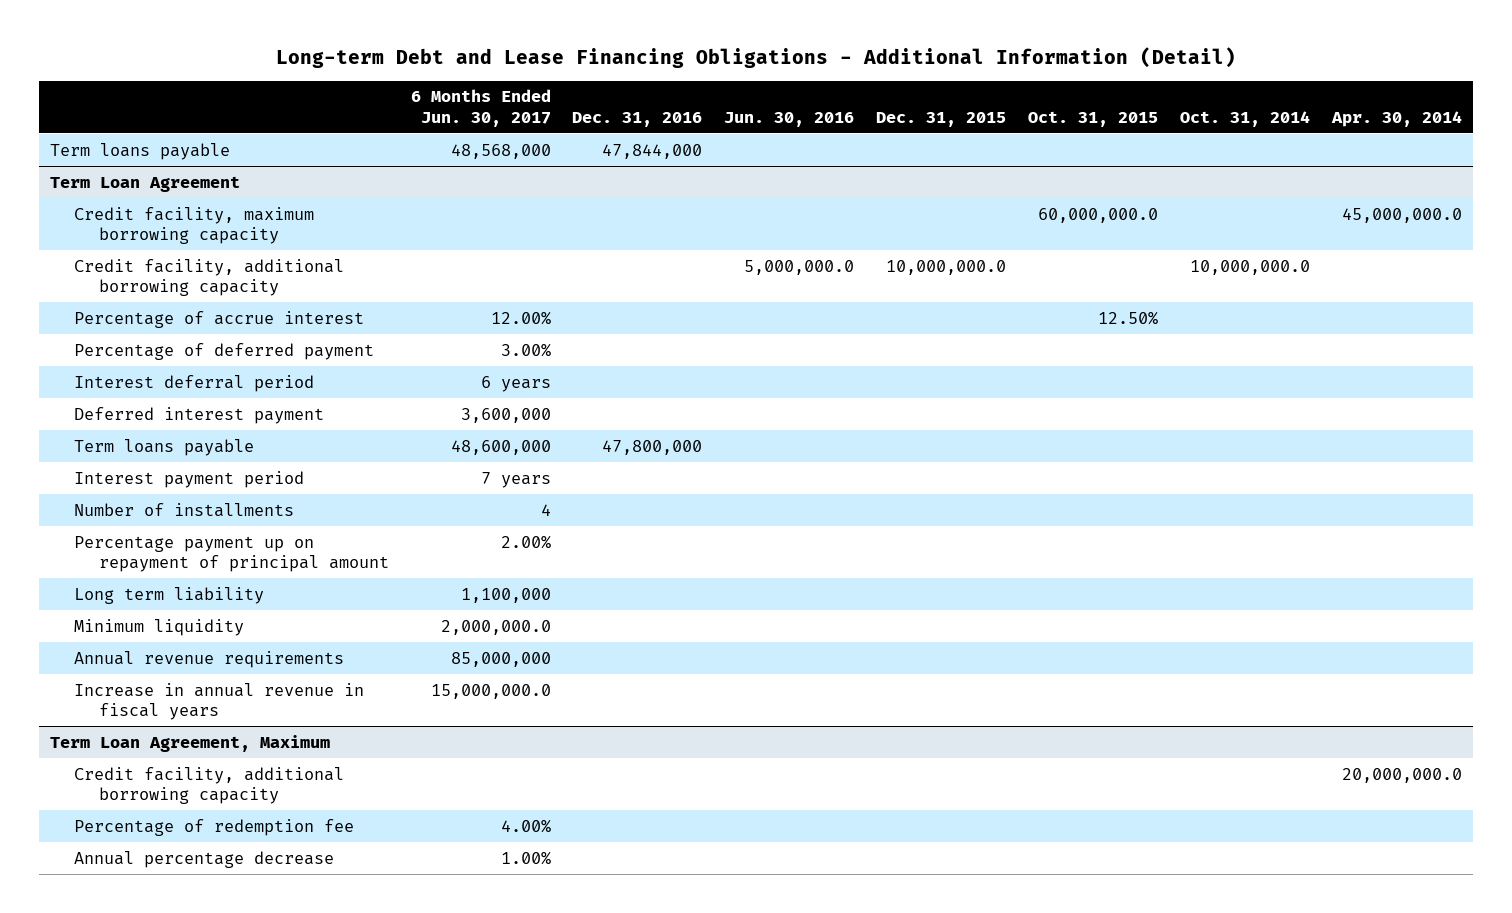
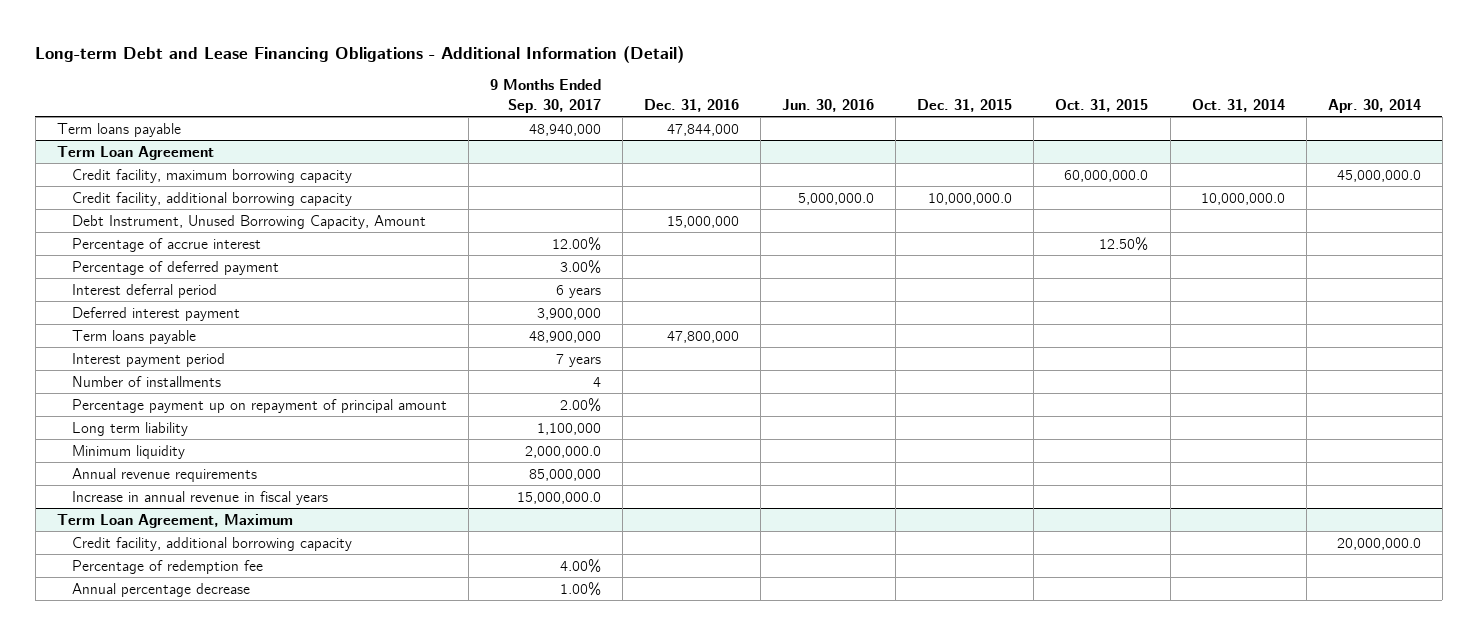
- | 6 Months Ended Jun. 30, 2017 | Dec. 31, 2016 | Jun. 30, 2016 | Dec. 31, 2015 | Oct. 31, 2015 | Oct. 31, 2014 | Apr. 30, 2014
+ | 9 Months Ended Sep. 30, 2017 | Dec. 31, 2016 | Jun. 30, 2016 | Dec. 31, 2015 | Oct. 31, 2015 | Oct. 31, 2014 | Apr. 30, 2014
@ Term Loan Agreement
+ Debt Instrument, Unused Borrowing Capacity, Amount | | 15,000,000 | | | | |

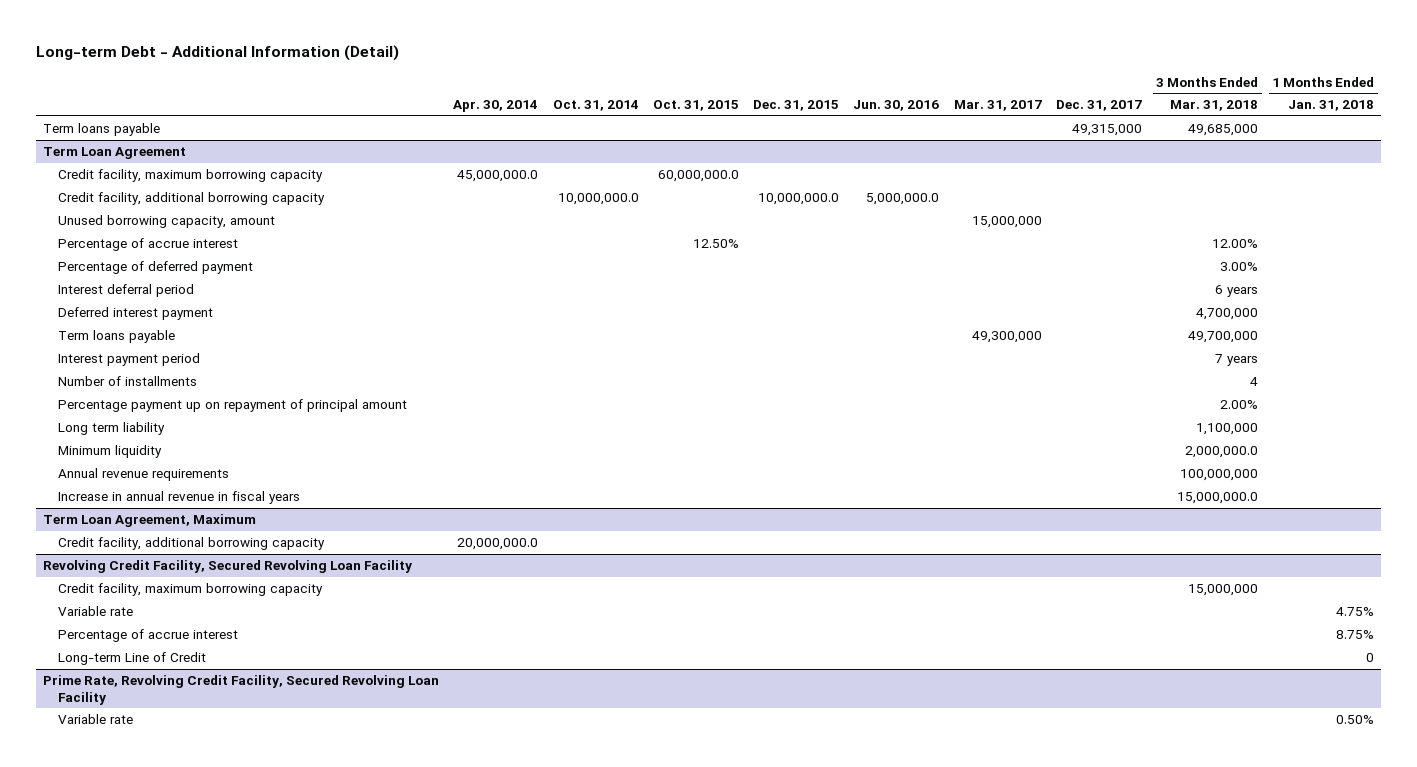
- Long-term Debt and Lease Financing Obligations - Additional Information (Detail)
+ Long-term Debt - Additional Information (Detail)
- | 9 Months Ended Sep. 30, 2017 | Dec. 31, 2016 | Jun. 30, 2016 | Dec. 31, 2015 | Oct. 31, 2015 | Oct. 31, 2014 | Apr. 30, 2014
+ | Apr. 30, 2014 | Oct. 31, 2014 | Oct. 31, 2015 | Dec. 31, 2015 | Jun. 30, 2016 | Mar. 31, 2017 | Dec. 31, 2017 | 3 Months Ended Mar. 31, 2018 | 1 Months Ended Jan. 31, 2018
@ Term Loan Agreement
- Debt Instrument, Unused Borrowing Capacity, Amount | | 15,000,000 | | | | |
+ Unused borrowing capacity, amount | | | | | | 15,000,000 | | |
@ Term Loan Agreement, Maximum
- Percentage of redemption fee | 4.00% | | | | | |
- Annual percentage decrease | 1.00% | | | | | |
+ Revolving Credit Facility, Secured Revolving Loan Facility
+ Credit facility, maximum borrowing capacity | | | | | | | | 15,000,000 |
+ Variable rate | | | | | | | | | 4.75%
+ Percentage of accrue interest | | | | | | | | | 8.75%
+ Long-term Line of Credit | | | | | | | | | 0
+ Prime Rate, Revolving Credit Facility, Secured Revolving Loan Facility
+ Variable rate | | | | | | | | | 0.50%

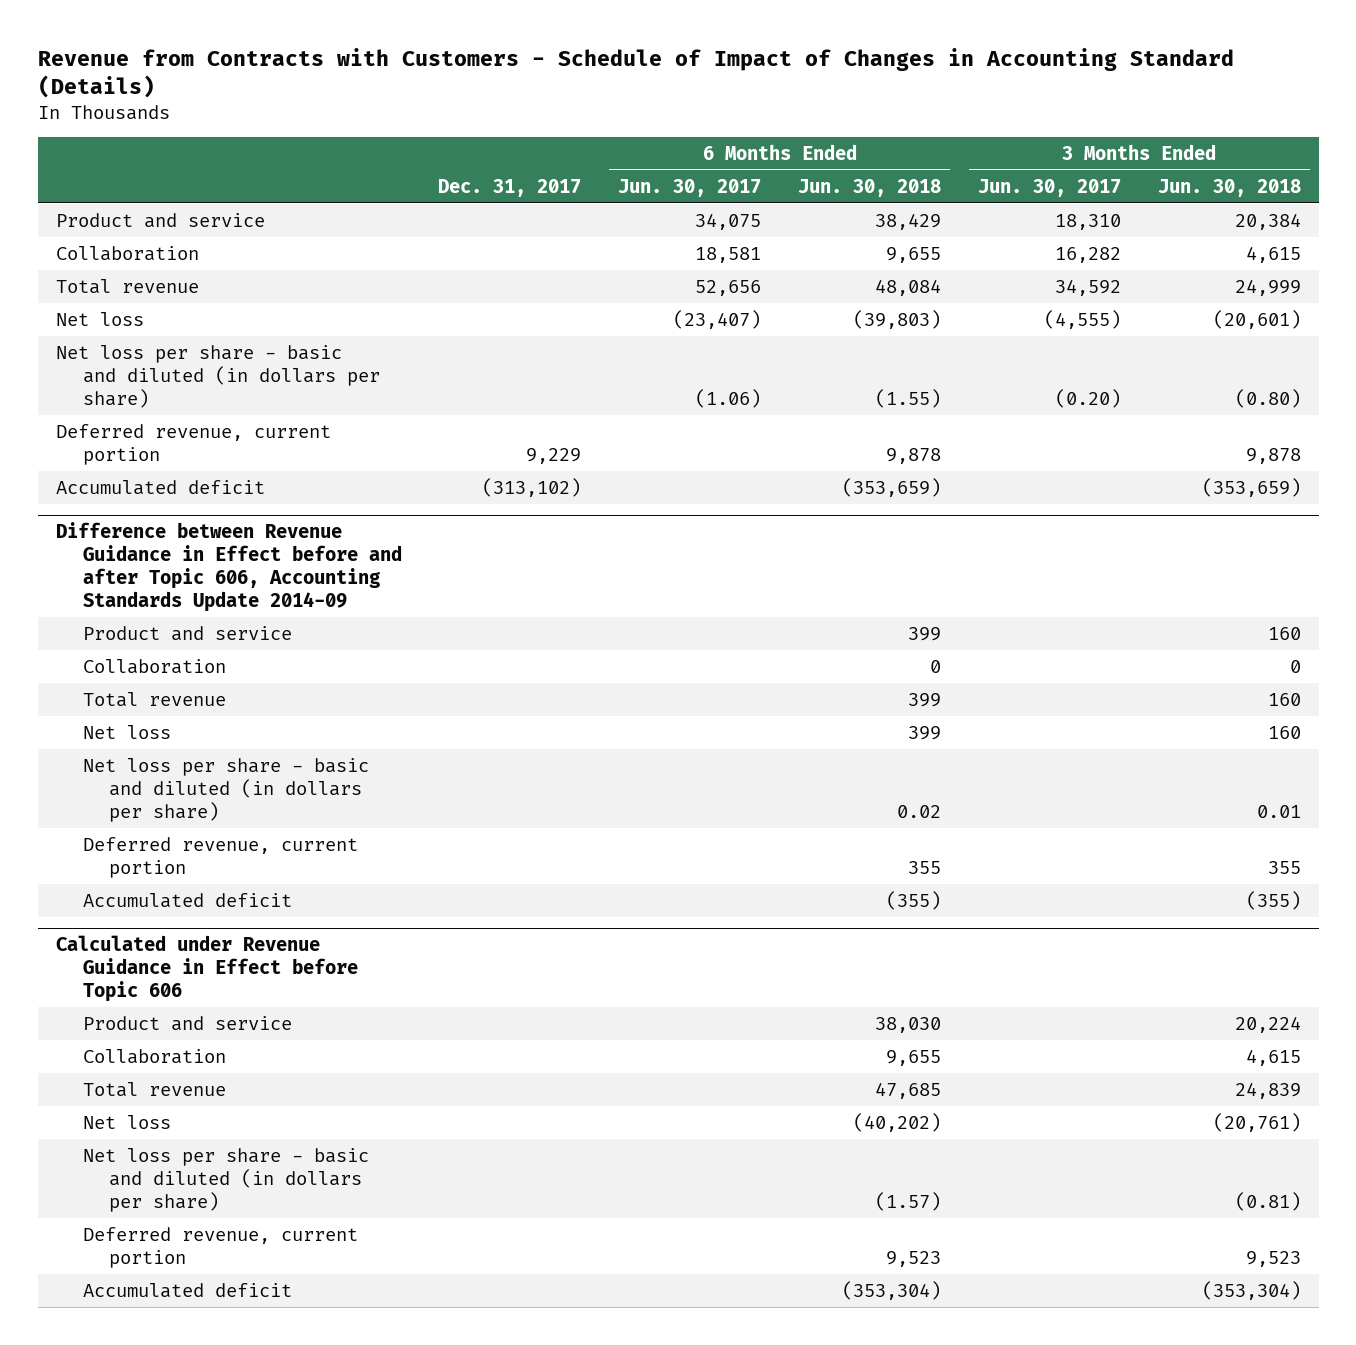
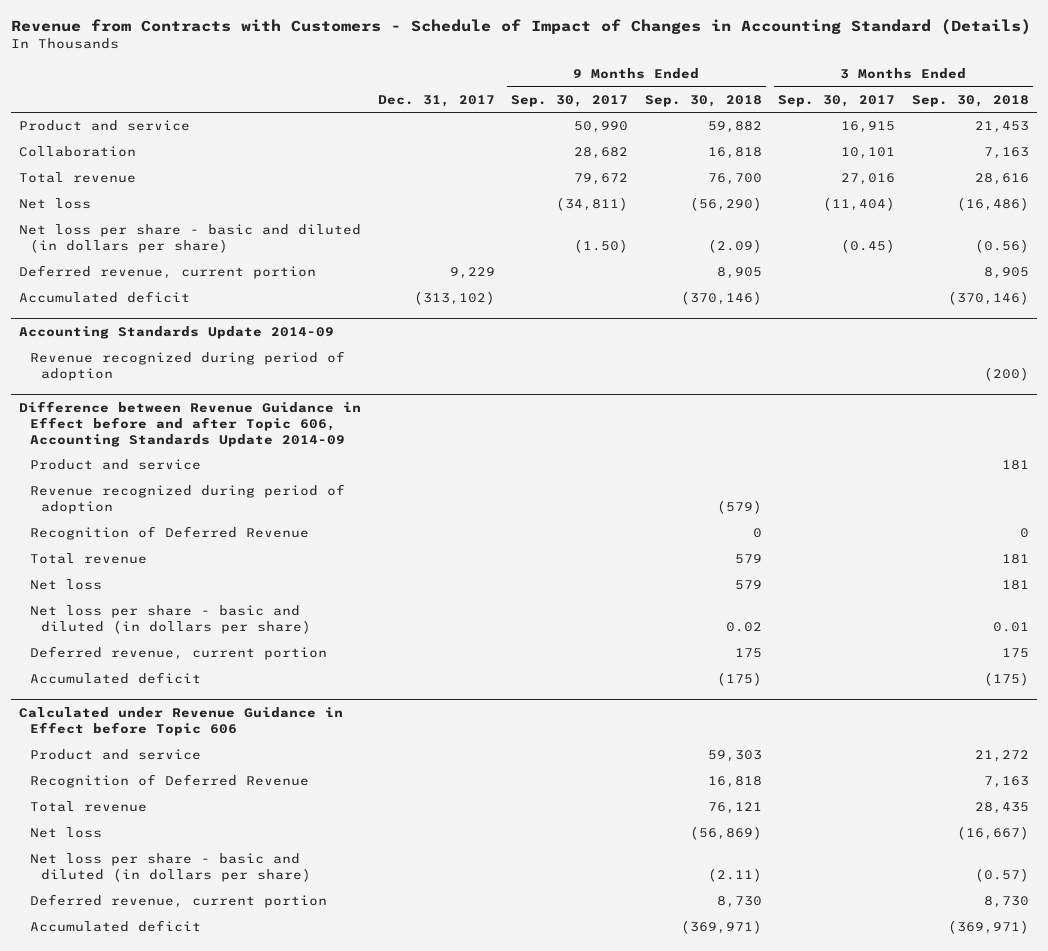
- | Dec. 31, 2017 | 6 Months Ended Jun. 30, 2017 | 6 Months Ended Jun. 30, 2018 | 3 Months Ended Jun. 30, 2017 | 3 Months Ended Jun. 30, 2018
+ | Dec. 31, 2017 | 9 Months Ended Sep. 30, 2017 | 9 Months Ended Sep. 30, 2018 | 3 Months Ended Sep. 30, 2017 | 3 Months Ended Sep. 30, 2018
+ Accounting Standards Update 2014-09
+ Revenue recognized during period of adoption | | | | | (200)
@ Difference between Revenue Guidance in Effect before and after Topic 606, Accounting Standards Update 2014-09
- Collaboration | | | 0 | | 0
+ Revenue recognized during period of adoption | | | (579) | |
+ Recognition of Deferred Revenue | | | 0 | | 0
@ Calculated under Revenue Guidance in Effect before Topic 606
- Collaboration | | | 9,655 | | 4,615
+ Recognition of Deferred Revenue | | | 16,818 | | 7,163

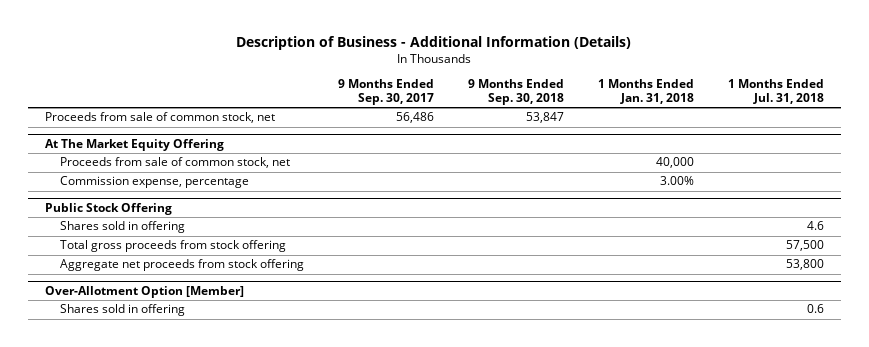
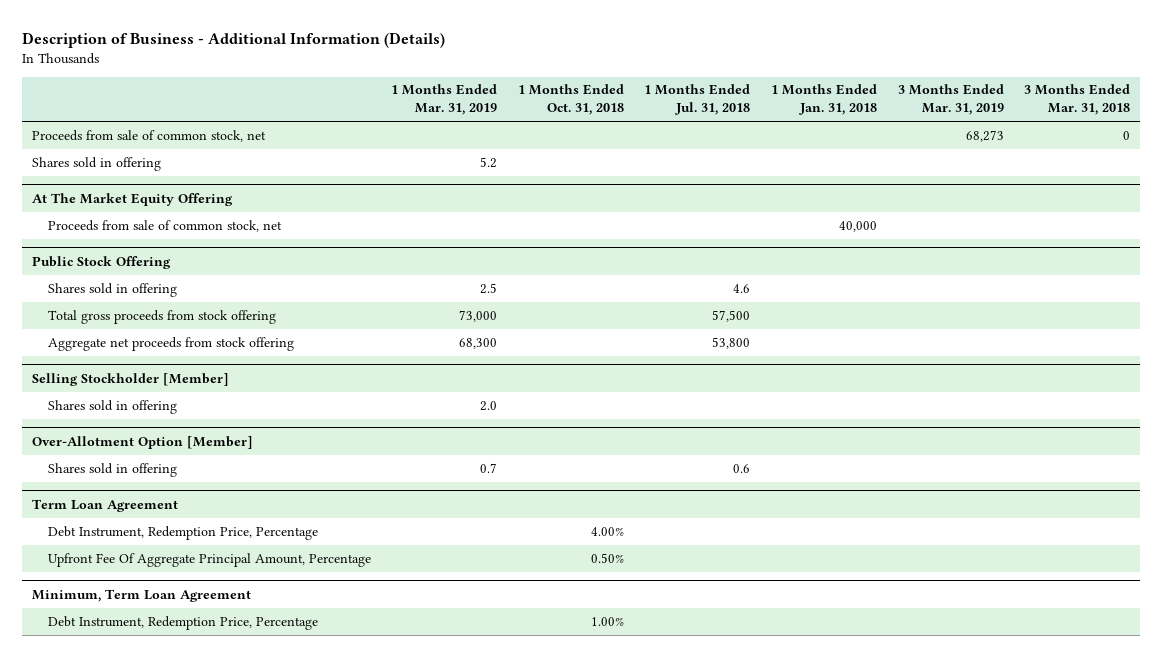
- | 9 Months Ended Sep. 30, 2017 | 9 Months Ended Sep. 30, 2018 | 1 Months Ended Jan. 31, 2018 | 1 Months Ended Jul. 31, 2018
+ | 1 Months Ended Mar. 31, 2019 | 1 Months Ended Oct. 31, 2018 | 1 Months Ended Jul. 31, 2018 | 1 Months Ended Jan. 31, 2018 | 3 Months Ended Mar. 31, 2019 | 3 Months Ended Mar. 31, 2018
+ Shares sold in offering | 5.2 | | | | |
@ At The Market Equity Offering
- Commission expense, percentage | | | 3.00% |
+ Selling Stockholder [Member]
+ Shares sold in offering | 2.0 | | | | |
+ Term Loan Agreement
+ Debt Instrument, Redemption Price, Percentage | | 4.00% | | | |
+ Upfront Fee Of Aggregate Principal Amount, Percentage | | 0.50% | | | |
+ Minimum, Term Loan Agreement
+ Debt Instrument, Redemption Price, Percentage | | 1.00% | | | |

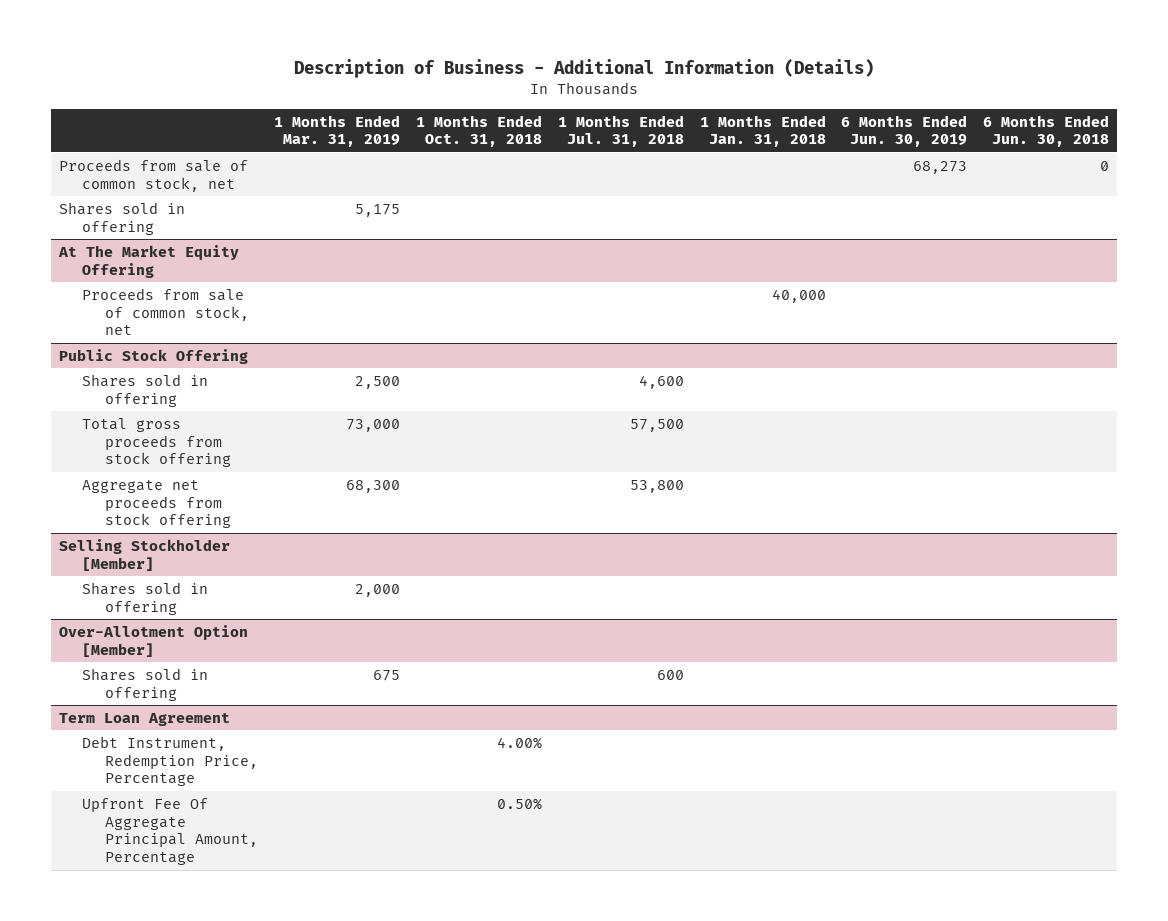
- | 1 Months Ended Mar. 31, 2019 | 1 Months Ended Oct. 31, 2018 | 1 Months Ended Jul. 31, 2018 | 1 Months Ended Jan. 31, 2018 | 3 Months Ended Mar. 31, 2019 | 3 Months Ended Mar. 31, 2018
+ | 1 Months Ended Mar. 31, 2019 | 1 Months Ended Oct. 31, 2018 | 1 Months Ended Jul. 31, 2018 | 1 Months Ended Jan. 31, 2018 | 6 Months Ended Jun. 30, 2019 | 6 Months Ended Jun. 30, 2018
- Shares sold in offering | 5.2 | | | | |
+ Shares sold in offering | 5,175 | | | | |
@ Public Stock Offering
- Shares sold in offering | 2.5 | | 4.6 | | |
+ Shares sold in offering | 2,500 | | 4,600 | | |
@ Selling Stockholder [Member]
- Shares sold in offering | 2.0 | | | | |
+ Shares sold in offering | 2,000 | | | | |
@ Over-Allotment Option [Member]
- Shares sold in offering | 0.7 | | 0.6 | | |
+ Shares sold in offering | 675 | | 600 | | |
- Minimum, Term Loan Agreement
- Debt Instrument, Redemption Price, Percentage | | 1.00% | | | |

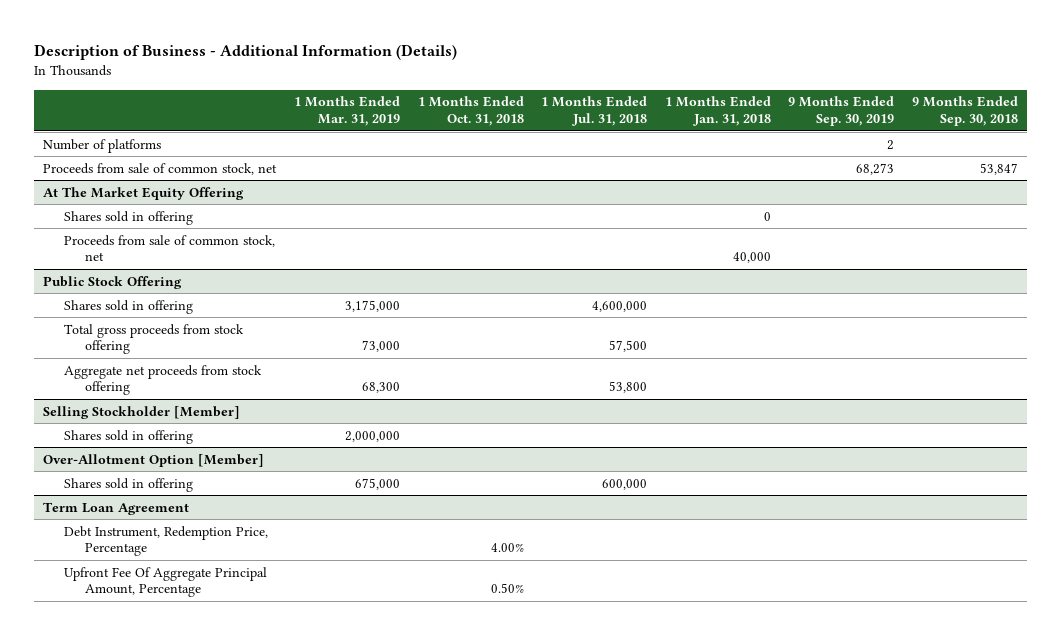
- | 1 Months Ended Mar. 31, 2019 | 1 Months Ended Oct. 31, 2018 | 1 Months Ended Jul. 31, 2018 | 1 Months Ended Jan. 31, 2018 | 6 Months Ended Jun. 30, 2019 | 6 Months Ended Jun. 30, 2018
+ | 1 Months Ended Mar. 31, 2019 | 1 Months Ended Oct. 31, 2018 | 1 Months Ended Jul. 31, 2018 | 1 Months Ended Jan. 31, 2018 | 9 Months Ended Sep. 30, 2019 | 9 Months Ended Sep. 30, 2018
+ Number of platforms | | | | | 2 |
- Shares sold in offering | 5,175 | | | | |
@ At The Market Equity Offering
+ Shares sold in offering | | | | 0 | |
@ Public Stock Offering
- Shares sold in offering | 2,500 | | 4,600 | | |
+ Shares sold in offering | 3,175,000 | | 4,600,000 | | |
@ Selling Stockholder [Member]
- Shares sold in offering | 2,000 | | | | |
+ Shares sold in offering | 2,000,000 | | | | |
@ Over-Allotment Option [Member]
- Shares sold in offering | 675 | | 600 | | |
+ Shares sold in offering | 675,000 | | 600,000 | | |

